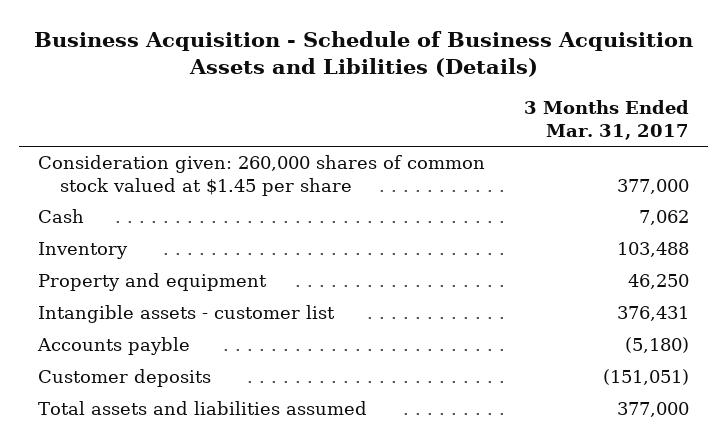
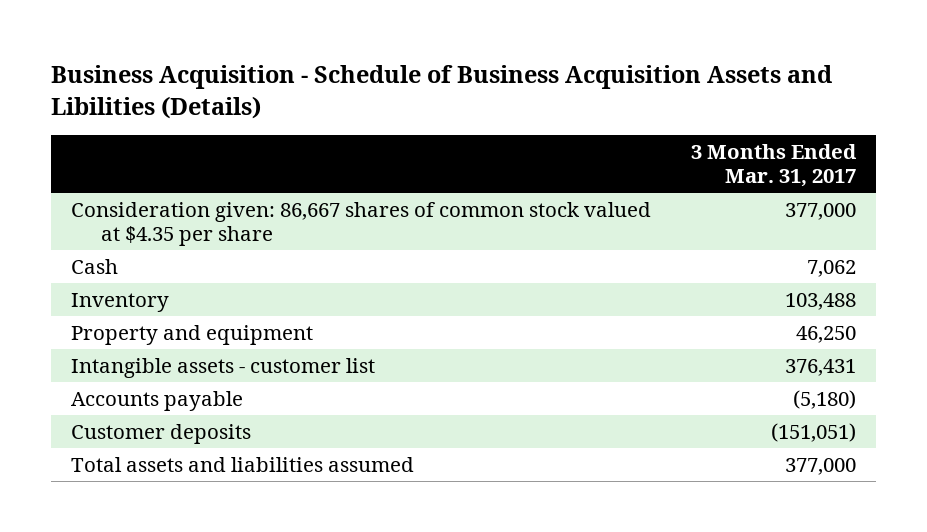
- Consideration given: 260,000 shares of common stock valued at $1.45 per share | 377,000
+ Consideration given: 86,667 shares of common stock valued at $4.35 per share | 377,000
- Accounts payble | (5,180)
+ Accounts payable | (5,180)

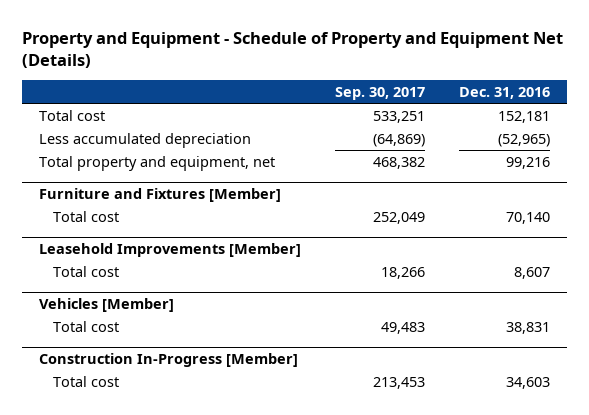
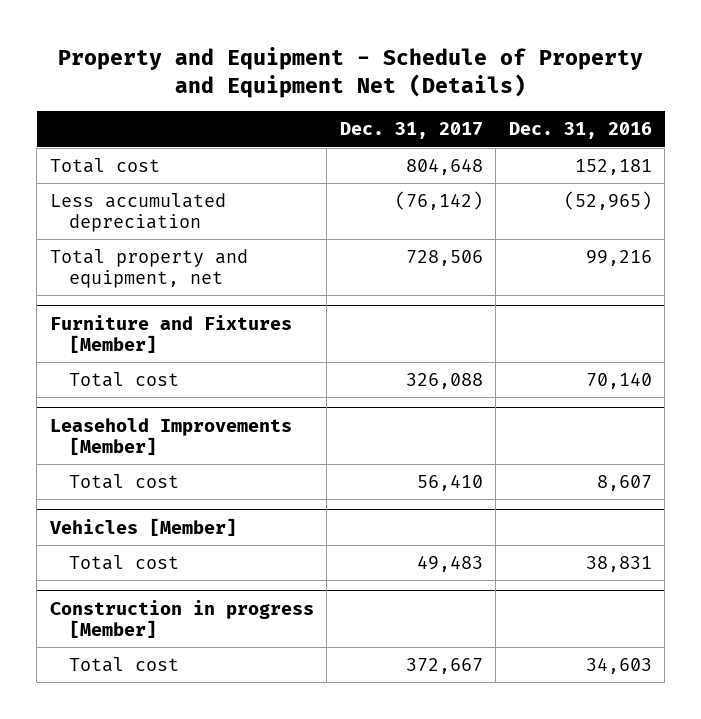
- | Sep. 30, 2017 | Dec. 31, 2016
+ | Dec. 31, 2017 | Dec. 31, 2016
- Construction In-Progress [Member]
+ Construction in progress [Member]

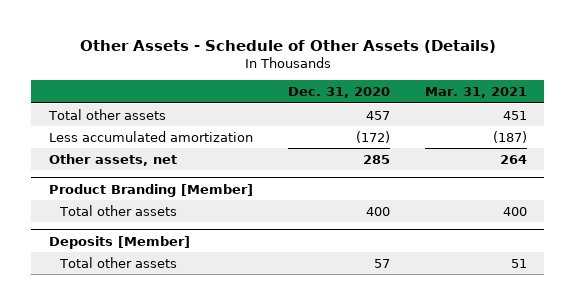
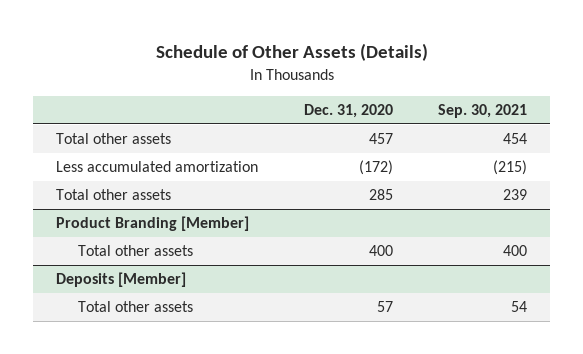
- Other Assets - Schedule of Other Assets (Details)
+ Schedule of Other Assets (Details)
- | Dec. 31, 2020 | Mar. 31, 2021
+ | Dec. 31, 2020 | Sep. 30, 2021
- Other assets, net | 285 | 264
+ Total other assets | 285 | 239

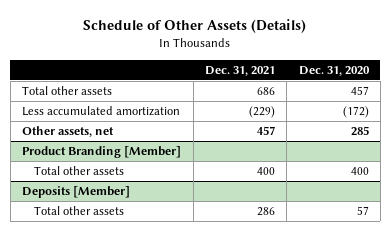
- | Dec. 31, 2020 | Sep. 30, 2021
+ | Dec. 31, 2021 | Dec. 31, 2020
- Total other assets | 285 | 239
+ Other assets, net | 457 | 285

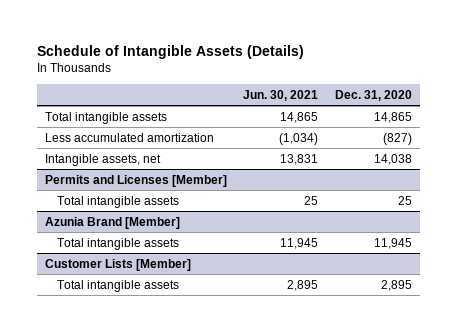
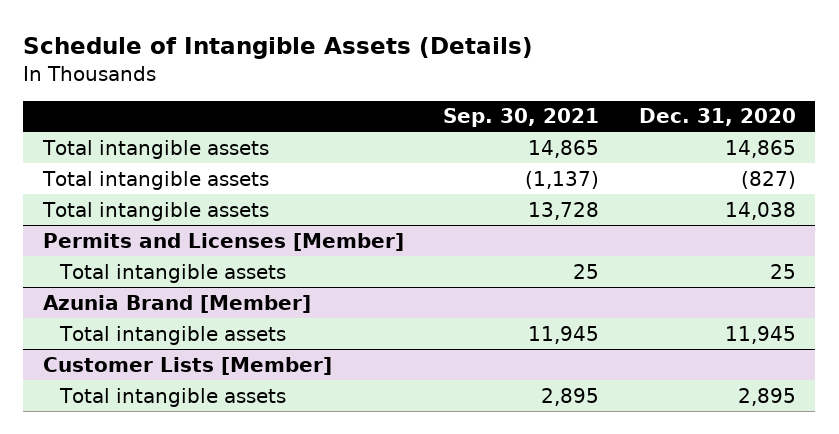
- | Jun. 30, 2021 | Dec. 31, 2020
+ | Sep. 30, 2021 | Dec. 31, 2020
- Less accumulated amortization | (1,034) | (827)
- Intangible assets, net | 13,831 | 14,038
+ Total intangible assets | (1,137) | (827)
+ Total intangible assets | 13,728 | 14,038

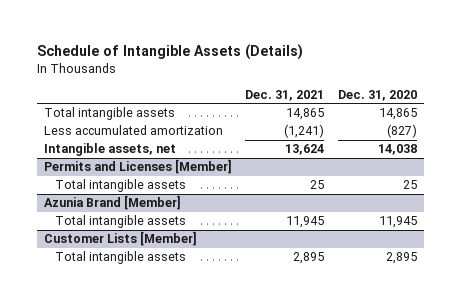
- | Sep. 30, 2021 | Dec. 31, 2020
+ | Dec. 31, 2021 | Dec. 31, 2020
- Total intangible assets | (1,137) | (827)
- Total intangible assets | 13,728 | 14,038
+ Less accumulated amortization | (1,241) | (827)
+ Intangible assets, net | 13,624 | 14,038

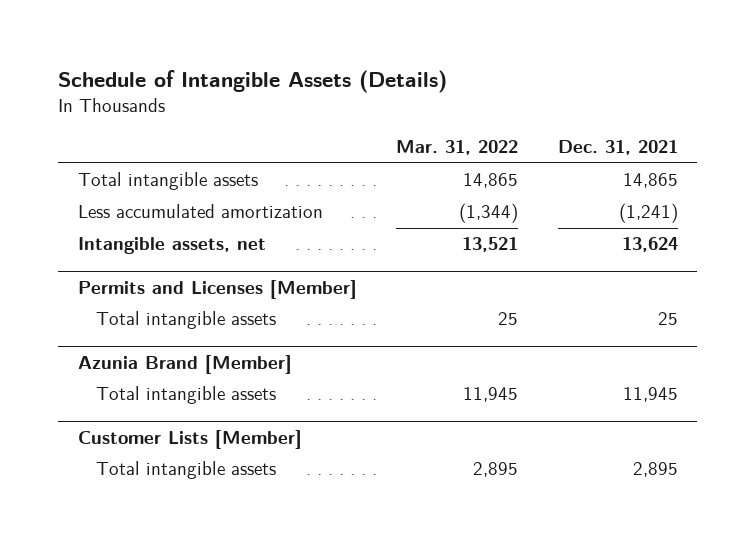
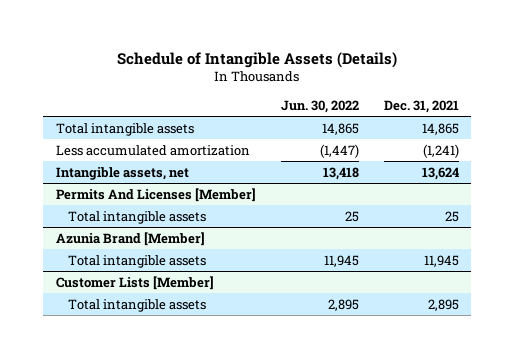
- | Mar. 31, 2022 | Dec. 31, 2021
+ | Jun. 30, 2022 | Dec. 31, 2021
- Permits and Licenses [Member]
+ Permits And Licenses [Member]

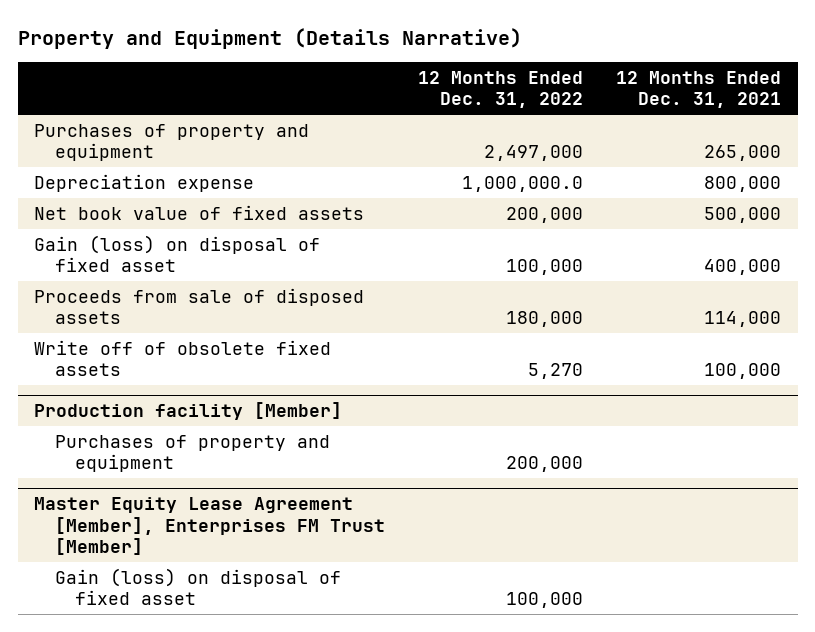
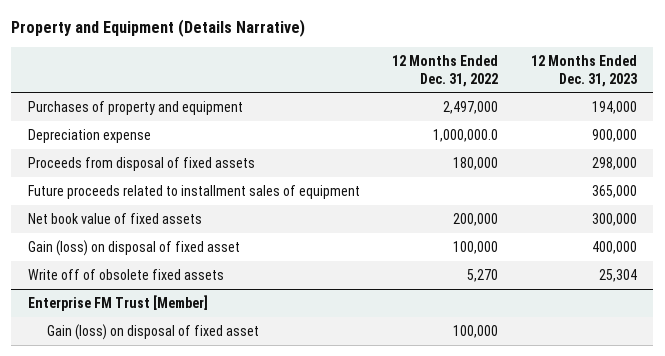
- | 12 Months Ended Dec. 31, 2022 | 12 Months Ended Dec. 31, 2021
+ | 12 Months Ended Dec. 31, 2022 | 12 Months Ended Dec. 31, 2023
+ Proceeds from disposal of fixed assets | 180,000 | 298,000
+ Future proceeds related to installment sales of equipment | | 365,000
- Proceeds from sale of disposed assets | 180,000 | 114,000
- Production facility [Member]
- Purchases of property and equipment | 200,000 |
- Master Equity Lease Agreement [Member], Enterprises FM Trust [Member]
+ Enterprise FM Trust [Member]

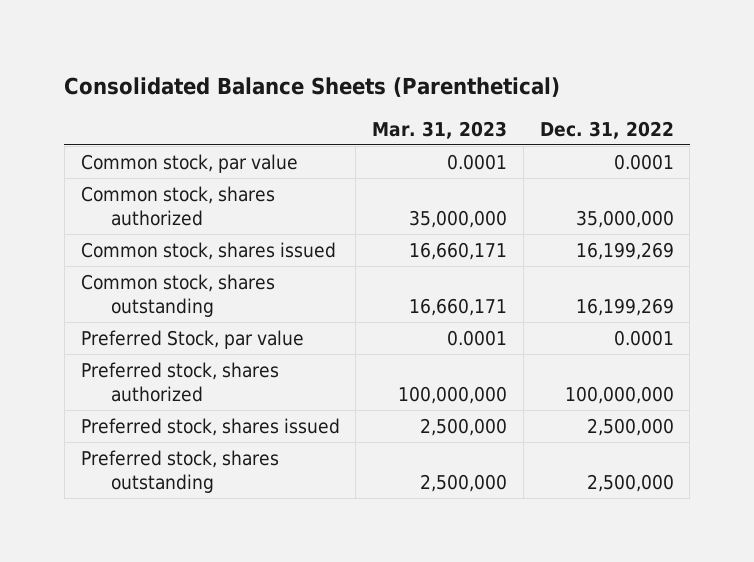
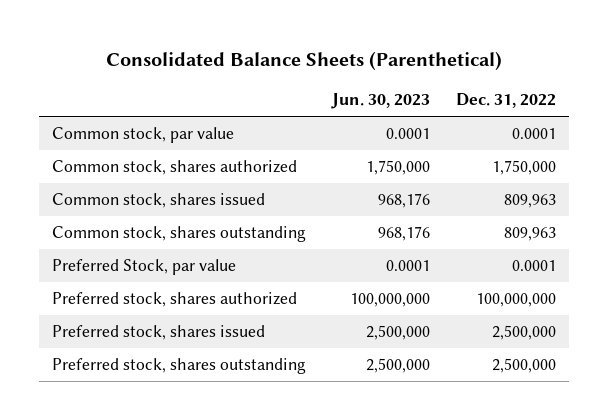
- | Mar. 31, 2023 | Dec. 31, 2022
+ | Jun. 30, 2023 | Dec. 31, 2022
- Common stock, shares authorized | 35,000,000 | 35,000,000
- Common stock, shares issued | 16,660,171 | 16,199,269
- Common stock, shares outstanding | 16,660,171 | 16,199,269
+ Common stock, shares authorized | 1,750,000 | 1,750,000
+ Common stock, shares issued | 968,176 | 809,963
+ Common stock, shares outstanding | 968,176 | 809,963

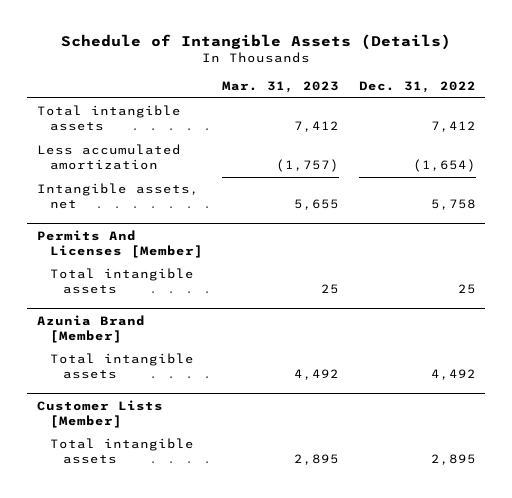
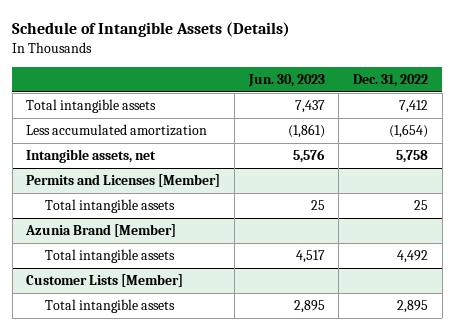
- | Mar. 31, 2023 | Dec. 31, 2022
+ | Jun. 30, 2023 | Dec. 31, 2022
- Permits And Licenses [Member]
+ Permits and Licenses [Member]

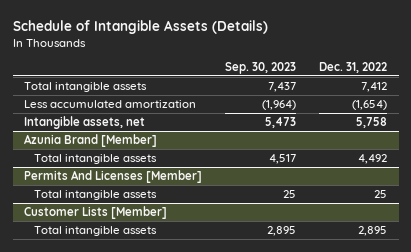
- | Jun. 30, 2023 | Dec. 31, 2022
+ | Sep. 30, 2023 | Dec. 31, 2022
- Permits and Licenses [Member]
- Total intangible assets | 25 | 25
+ Permits And Licenses [Member]
+ Total intangible assets | 25 | 25

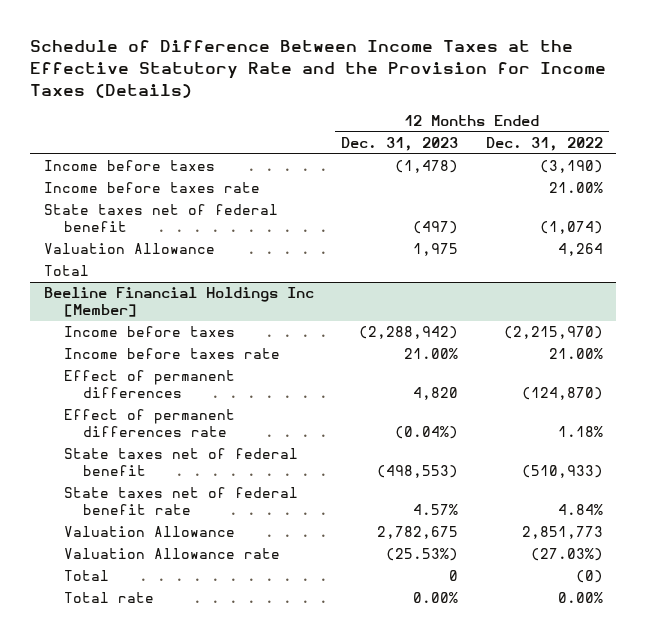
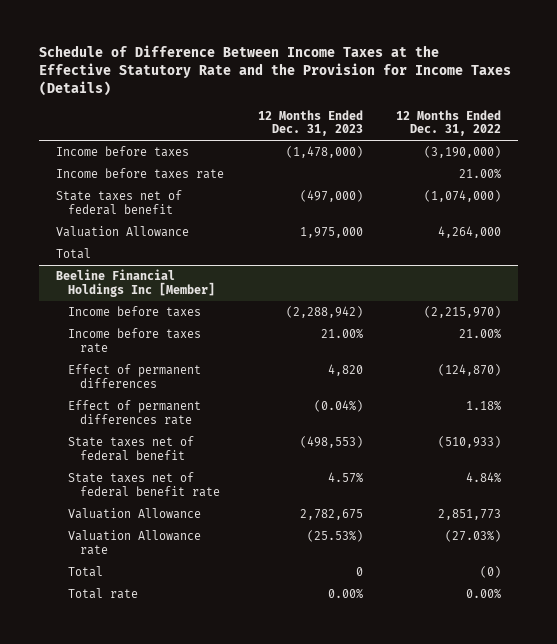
- Income before taxes | (1,478) | (3,190)
+ Income before taxes | (1,478,000) | (3,190,000)
- State taxes net of federal benefit | (497) | (1,074)
- Valuation Allowance | 1,975 | 4,264
+ State taxes net of federal benefit | (497,000) | (1,074,000)
+ Valuation Allowance | 1,975,000 | 4,264,000

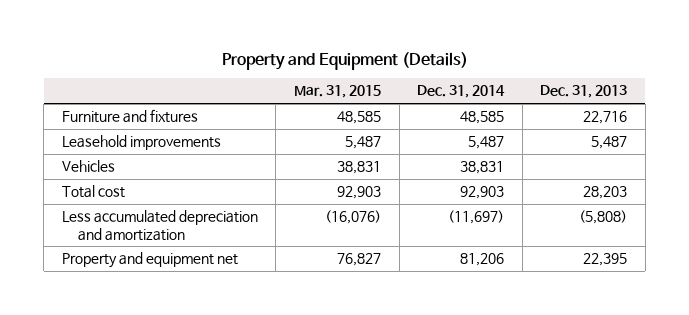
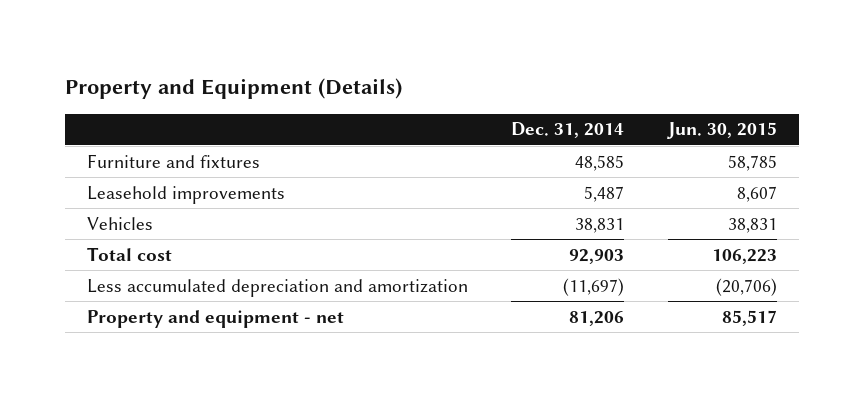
- | Mar. 31, 2015 | Dec. 31, 2014 | Dec. 31, 2013
+ | Dec. 31, 2014 | Jun. 30, 2015
- Property and equipment net | 76,827 | 81,206 | 22,395
+ Property and equipment - net | 81,206 | 85,517

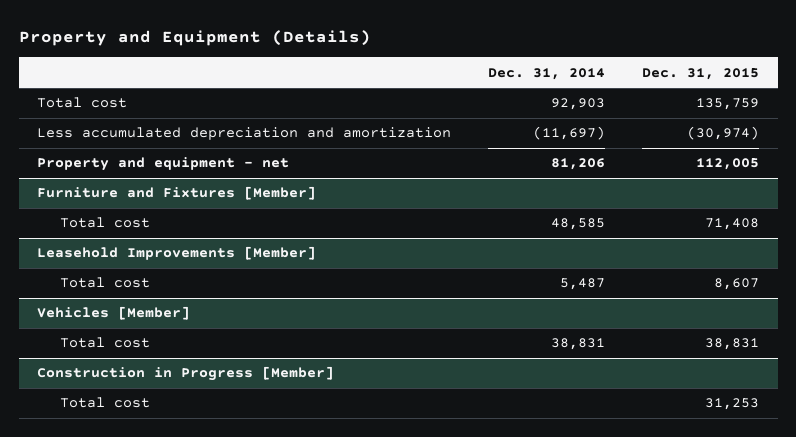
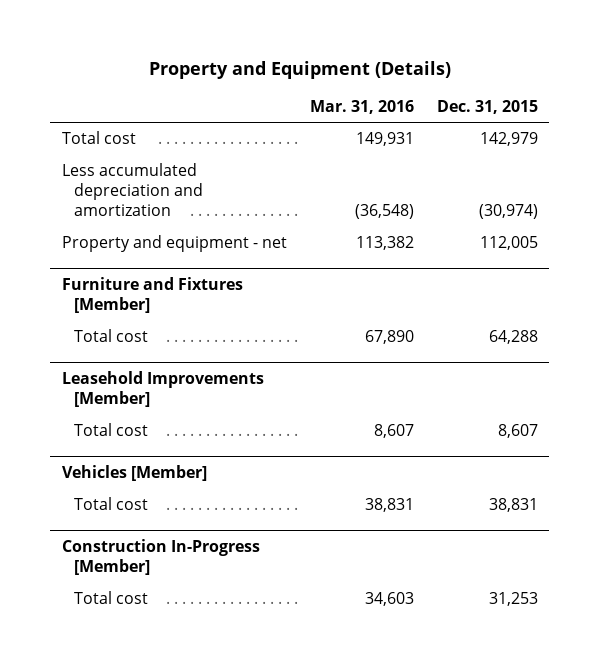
- | Dec. 31, 2014 | Dec. 31, 2015
+ | Mar. 31, 2016 | Dec. 31, 2015
- Total cost | 92,903 | 135,759
+ Total cost | 149,931 | 142,979
@ Furniture and Fixtures [Member]
- Total cost | 48,585 | 71,408
+ Total cost | 67,890 | 64,288
- Construction in Progress [Member]
+ Construction In-Progress [Member]

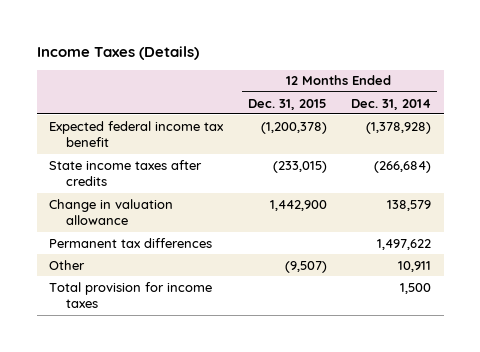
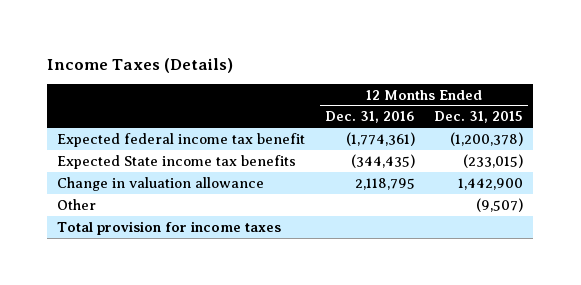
- | 12 Months Ended Dec. 31, 2015 | 12 Months Ended Dec. 31, 2014
+ | 12 Months Ended Dec. 31, 2016 | 12 Months Ended Dec. 31, 2015
- State income taxes after credits | (233,015) | (266,684)
+ Expected State income tax benefits | (344,435) | (233,015)
- Permanent tax differences | | 1,497,622

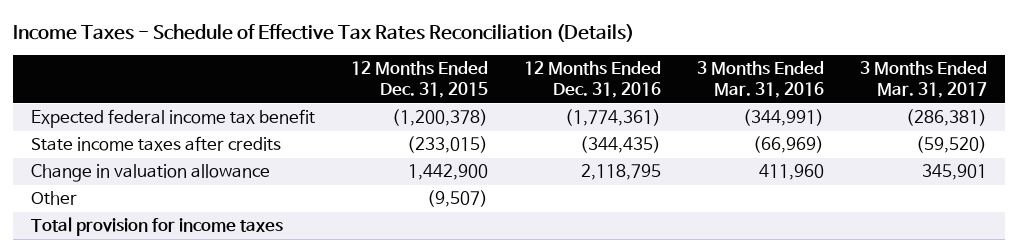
- Income Taxes (Details)
+ Income Taxes - Schedule of Effective Tax Rates Reconciliation (Details)
- | 12 Months Ended Dec. 31, 2016 | 12 Months Ended Dec. 31, 2015
+ | 12 Months Ended Dec. 31, 2015 | 12 Months Ended Dec. 31, 2016 | 3 Months Ended Mar. 31, 2016 | 3 Months Ended Mar. 31, 2017
- Expected State income tax benefits | (344,435) | (233,015)
+ State income taxes after credits | (233,015) | (344,435) | (66,969) | (59,520)

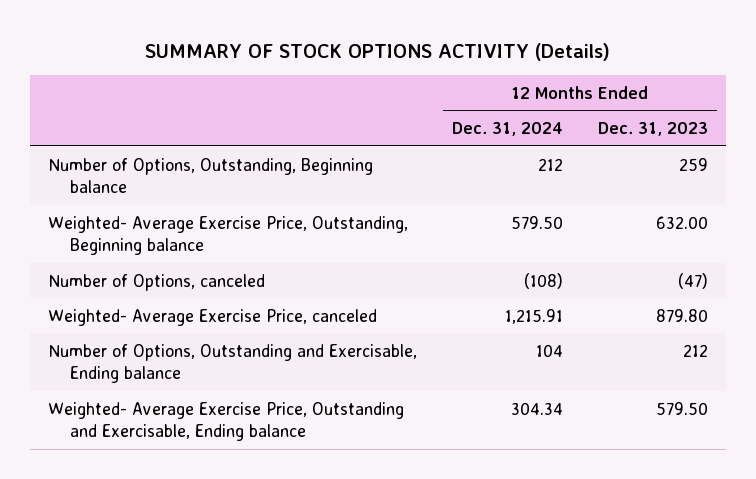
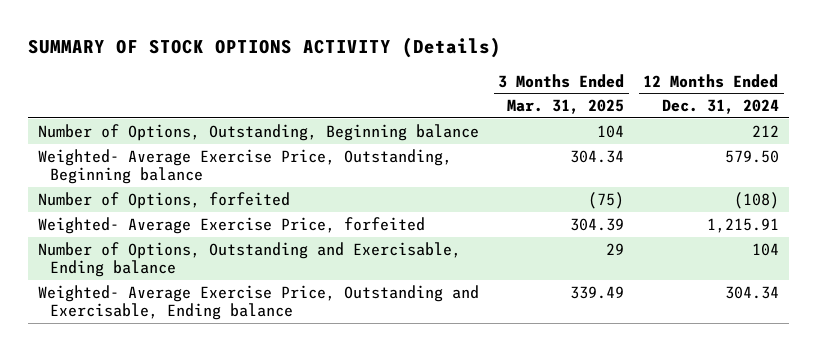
- | 12 Months Ended Dec. 31, 2024 | 12 Months Ended Dec. 31, 2023
+ | 3 Months Ended Mar. 31, 2025 | 12 Months Ended Dec. 31, 2024
- Number of Options, canceled | (108) | (47)
- Weighted- Average Exercise Price, canceled | 1,215.91 | 879.80
+ Number of Options, forfeited | (75) | (108)
+ Weighted- Average Exercise Price, forfeited | 304.39 | 1,215.91

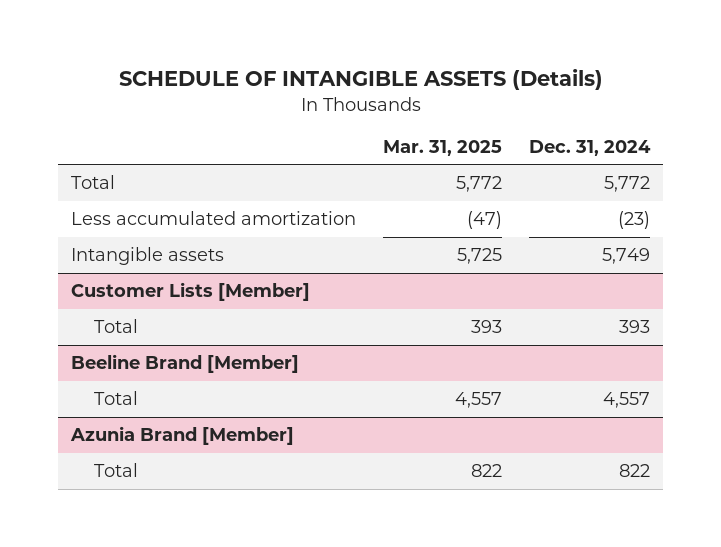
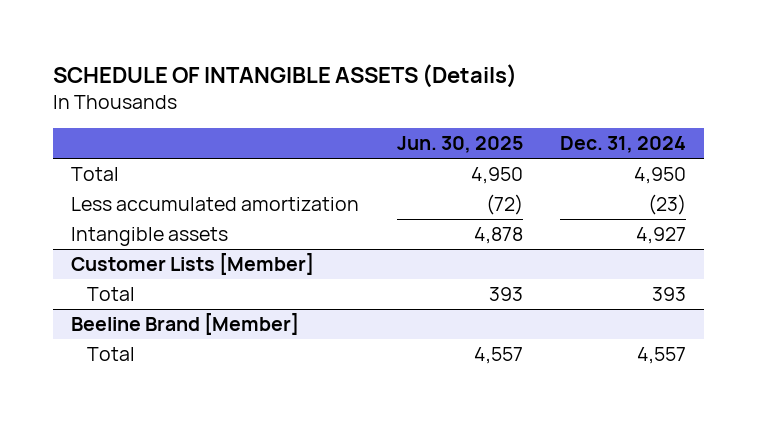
- | Mar. 31, 2025 | Dec. 31, 2024
+ | Jun. 30, 2025 | Dec. 31, 2024
- Total | 5,772 | 5,772
+ Total | 4,950 | 4,950
- Intangible assets | 5,725 | 5,749
+ Intangible assets | 4,878 | 4,927
- Azunia Brand [Member]
- Total | 822 | 822

